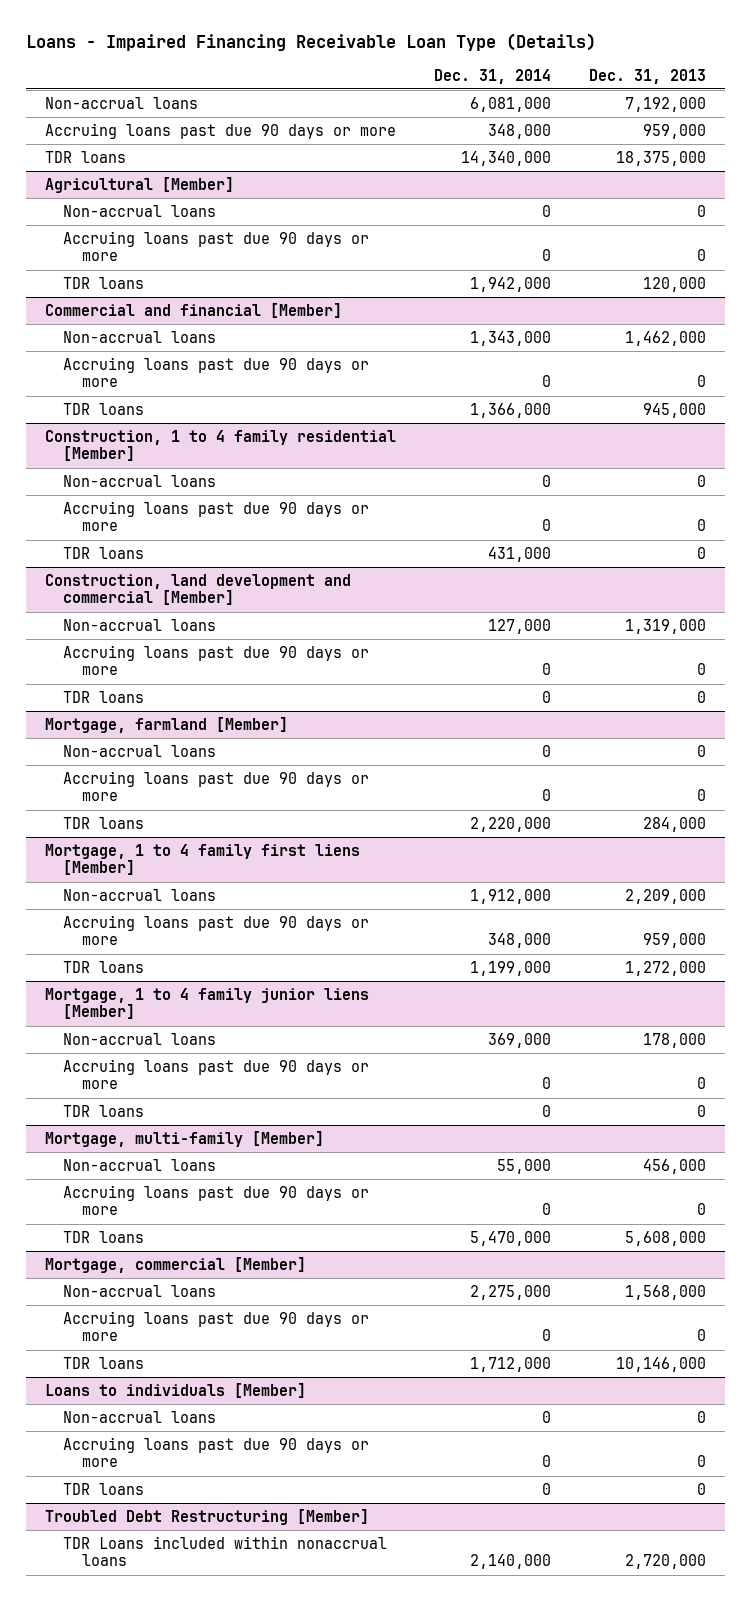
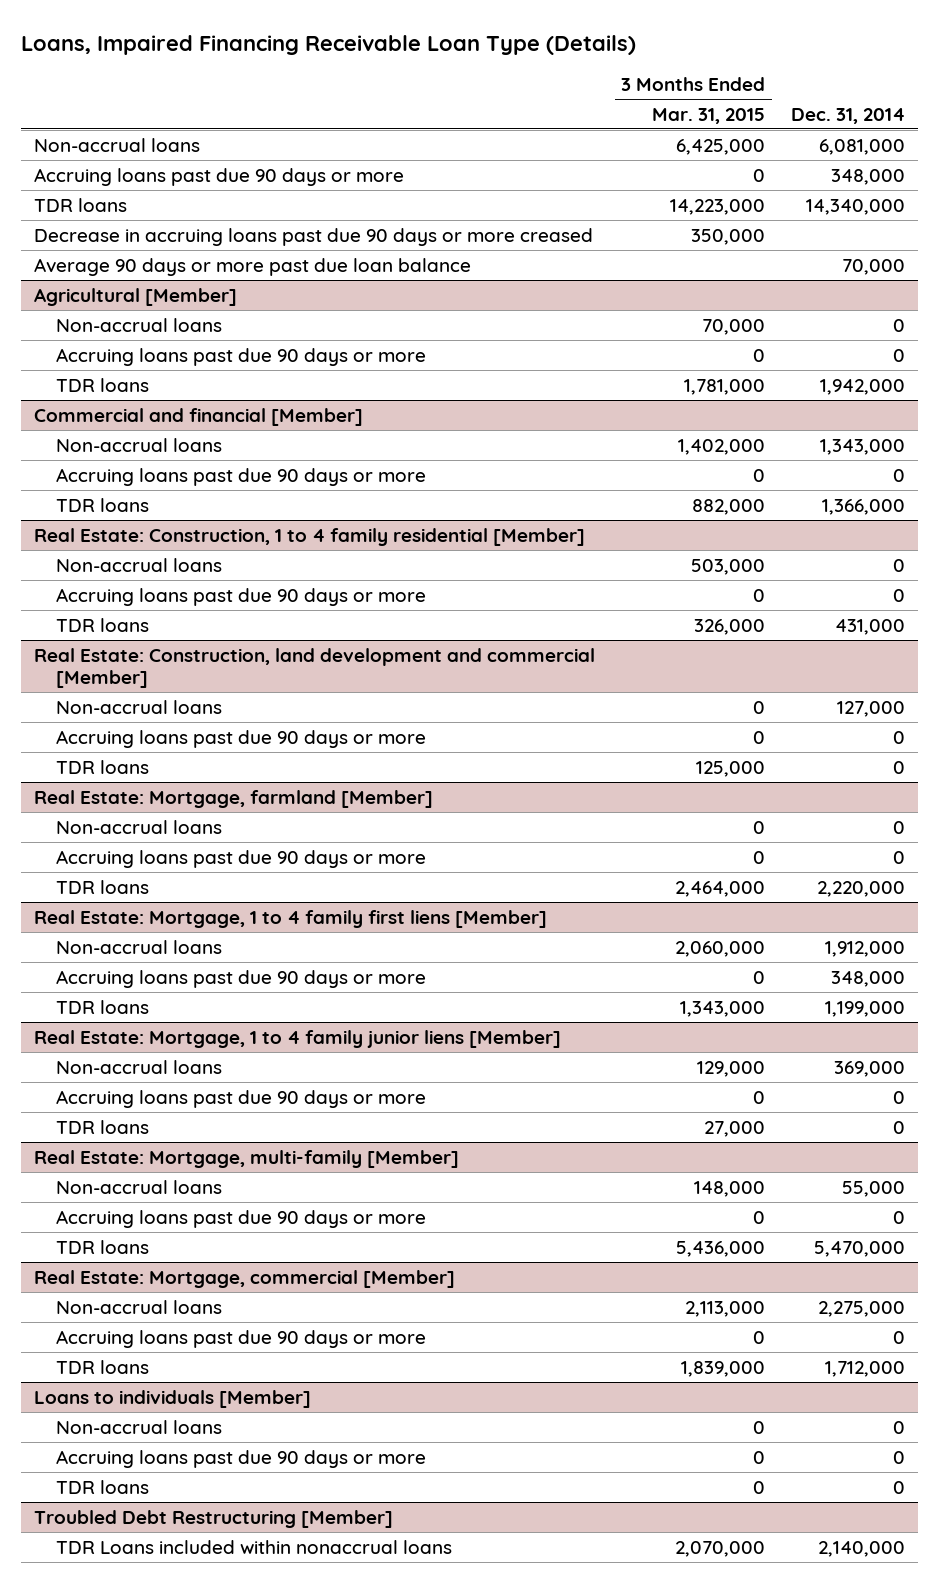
- Loans - Impaired Financing Receivable Loan Type (Details)
+ Loans, Impaired Financing Receivable Loan Type (Details)
- | Dec. 31, 2014 | Dec. 31, 2013
+ | 3 Months Ended Mar. 31, 2015 | Dec. 31, 2014
+ Decrease in accruing loans past due 90 days or more creased | 350,000 |
+ Average 90 days or more past due loan balance | | 70,000
- Construction, 1 to 4 family residential [Member]
+ Real Estate: Construction, 1 to 4 family residential [Member]
- Construction, land development and commercial [Member]
+ Real Estate: Construction, land development and commercial [Member]
- Mortgage, farmland [Member]
+ Real Estate: Mortgage, farmland [Member]
- Mortgage, 1 to 4 family first liens [Member]
+ Real Estate: Mortgage, 1 to 4 family first liens [Member]
- Mortgage, 1 to 4 family junior liens [Member]
+ Real Estate: Mortgage, 1 to 4 family junior liens [Member]
- Mortgage, multi-family [Member]
+ Real Estate: Mortgage, multi-family [Member]
- Mortgage, commercial [Member]
+ Real Estate: Mortgage, commercial [Member]

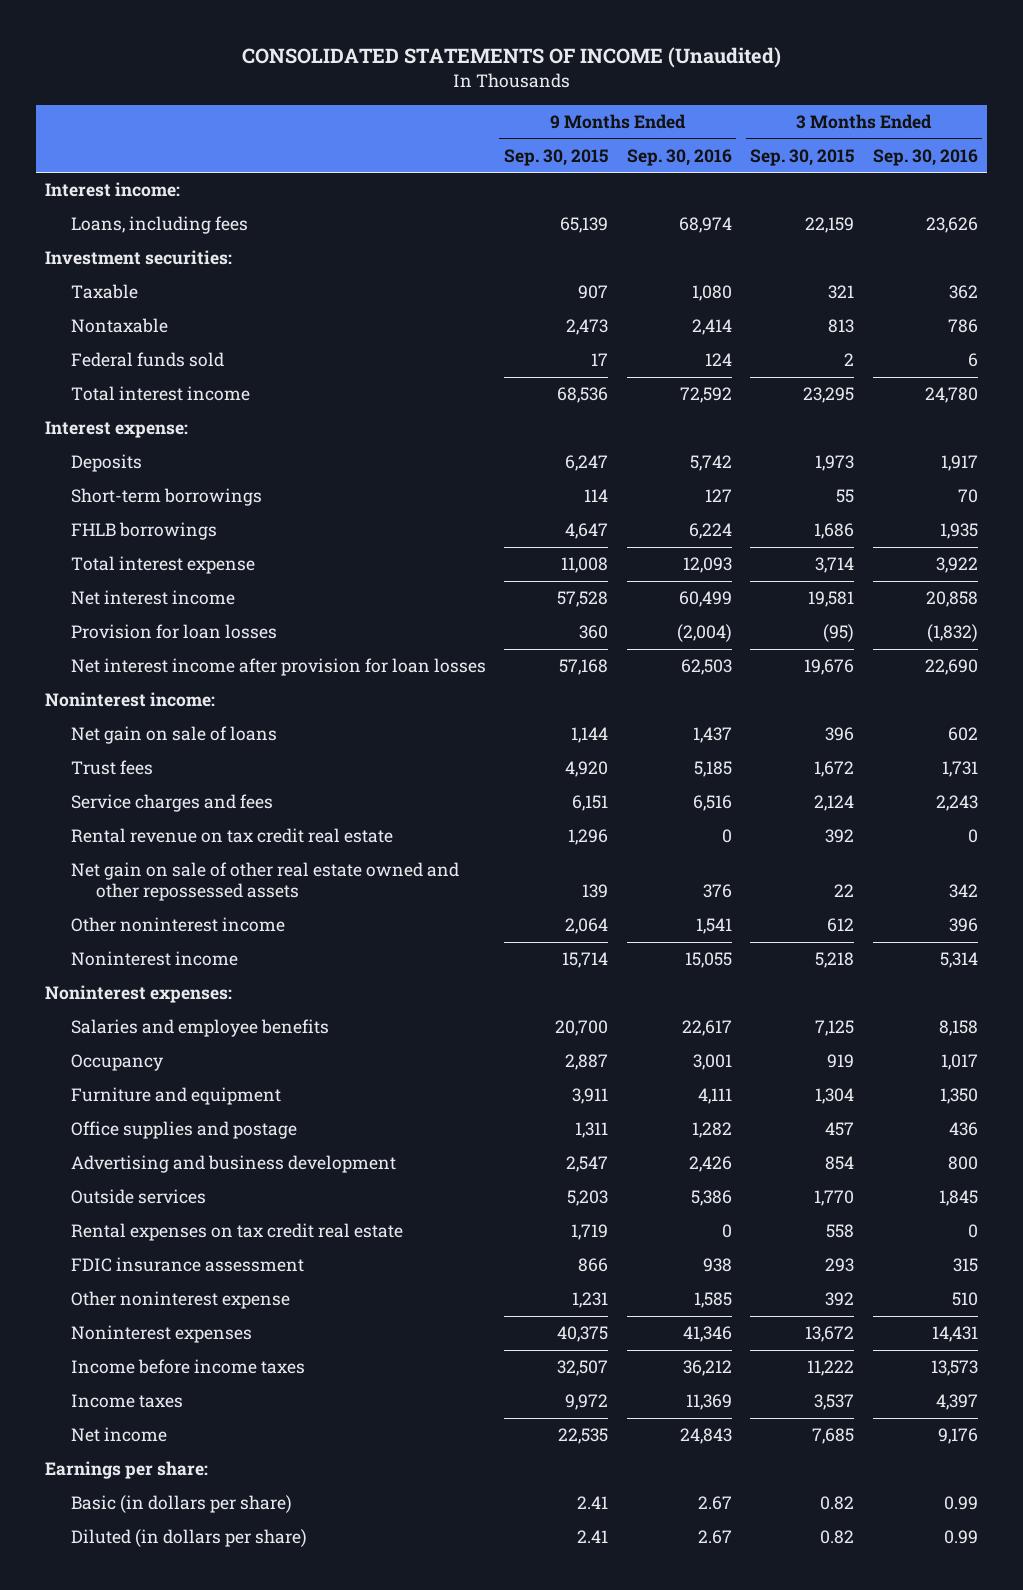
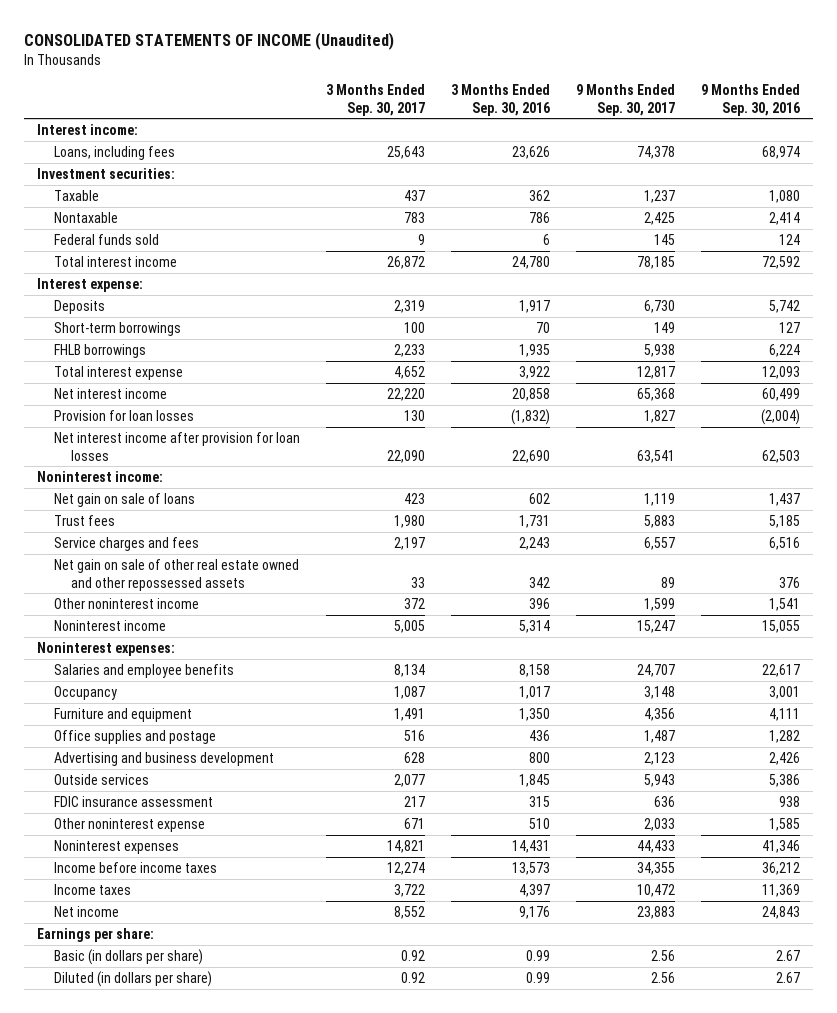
- | 9 Months Ended Sep. 30, 2015 | 9 Months Ended Sep. 30, 2016 | 3 Months Ended Sep. 30, 2015 | 3 Months Ended Sep. 30, 2016
+ | 3 Months Ended Sep. 30, 2017 | 3 Months Ended Sep. 30, 2016 | 9 Months Ended Sep. 30, 2017 | 9 Months Ended Sep. 30, 2016
- Rental revenue on tax credit real estate | 1,296 | 0 | 392 | 0
- Rental expenses on tax credit real estate | 1,719 | 0 | 558 | 0

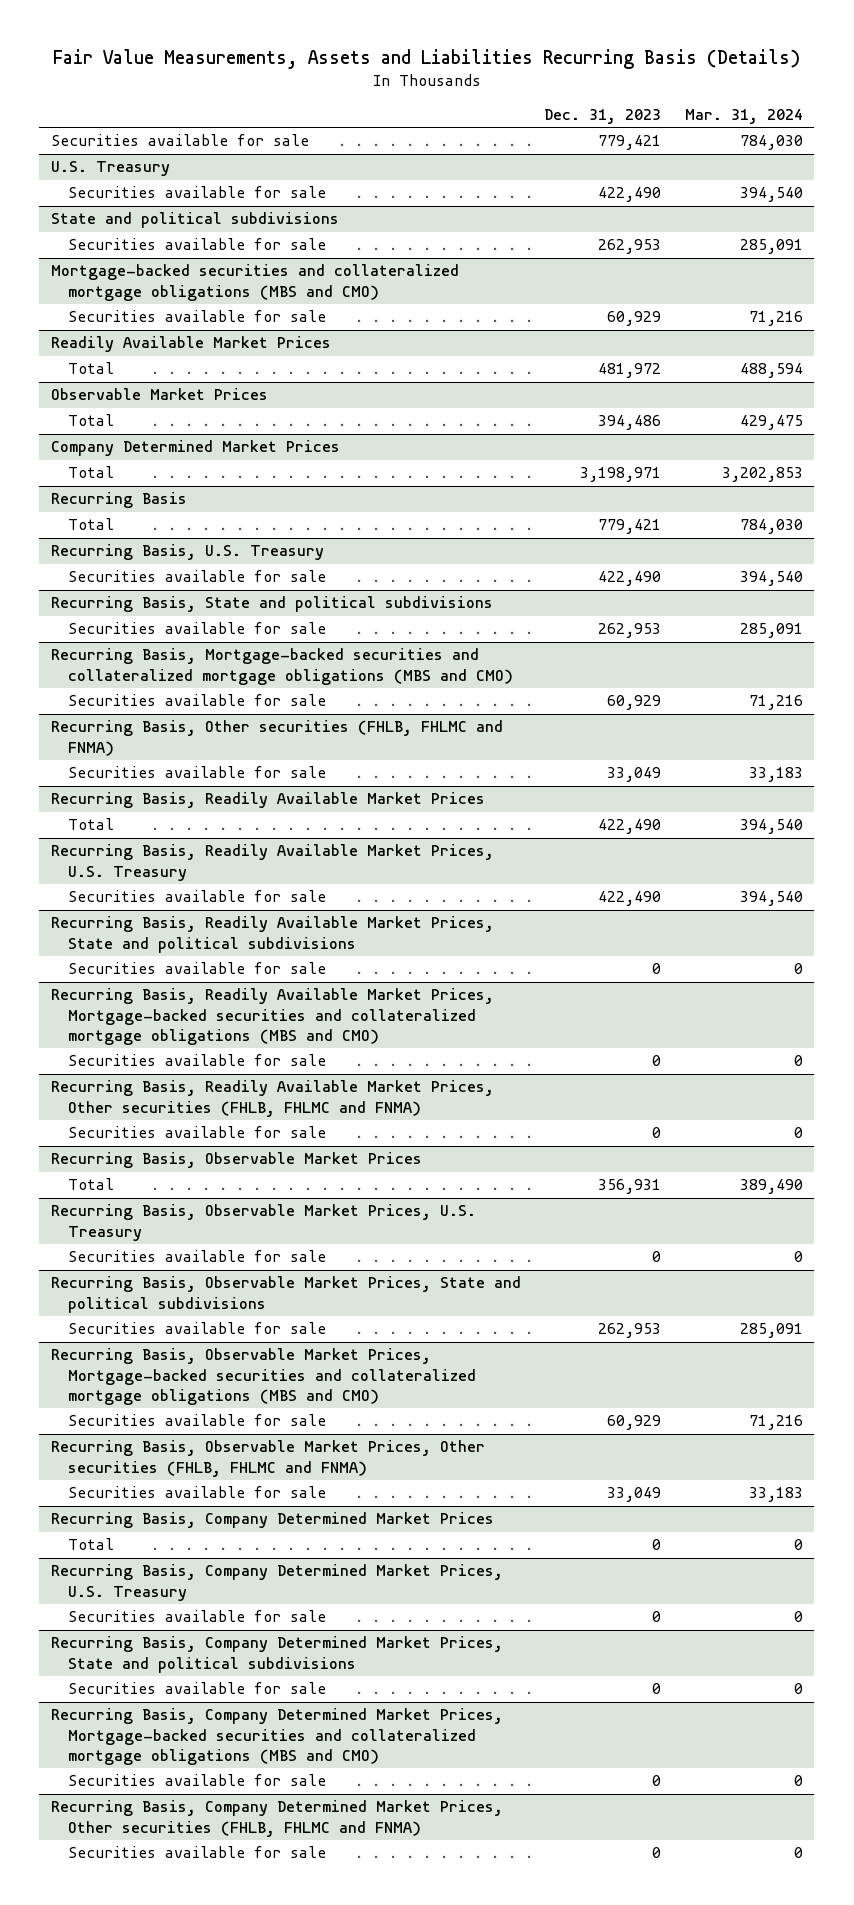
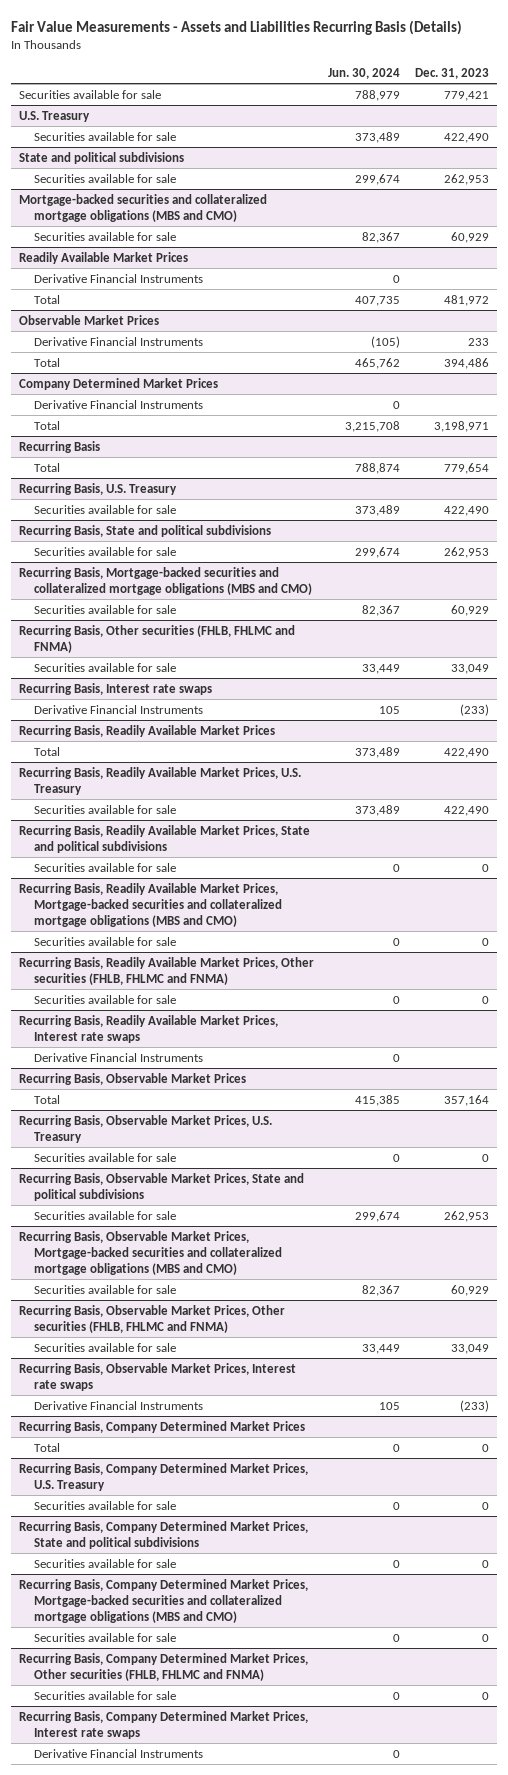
- Fair Value Measurements, Assets and Liabilities Recurring Basis (Details)
+ Fair Value Measurements - Assets and Liabilities Recurring Basis (Details)
- | Dec. 31, 2023 | Mar. 31, 2024
+ | Jun. 30, 2024 | Dec. 31, 2023
@ Readily Available Market Prices
+ Derivative Financial Instruments | 0 |
@ Observable Market Prices
+ Derivative Financial Instruments | (105) | 233
@ Company Determined Market Prices
+ Derivative Financial Instruments | 0 |
@ Recurring Basis
- Total | 779,421 | 784,030
+ Total | 788,874 | 779,654
+ Recurring Basis, Interest rate swaps
+ Derivative Financial Instruments | 105 | (233)
+ Recurring Basis, Readily Available Market Prices, Interest rate swaps
+ Derivative Financial Instruments | 0 |
@ Recurring Basis, Observable Market Prices
- Total | 356,931 | 389,490
+ Total | 415,385 | 357,164
+ Recurring Basis, Observable Market Prices, Interest rate swaps
+ Derivative Financial Instruments | 105 | (233)
+ Recurring Basis, Company Determined Market Prices, Interest rate swaps
+ Derivative Financial Instruments | 0 |

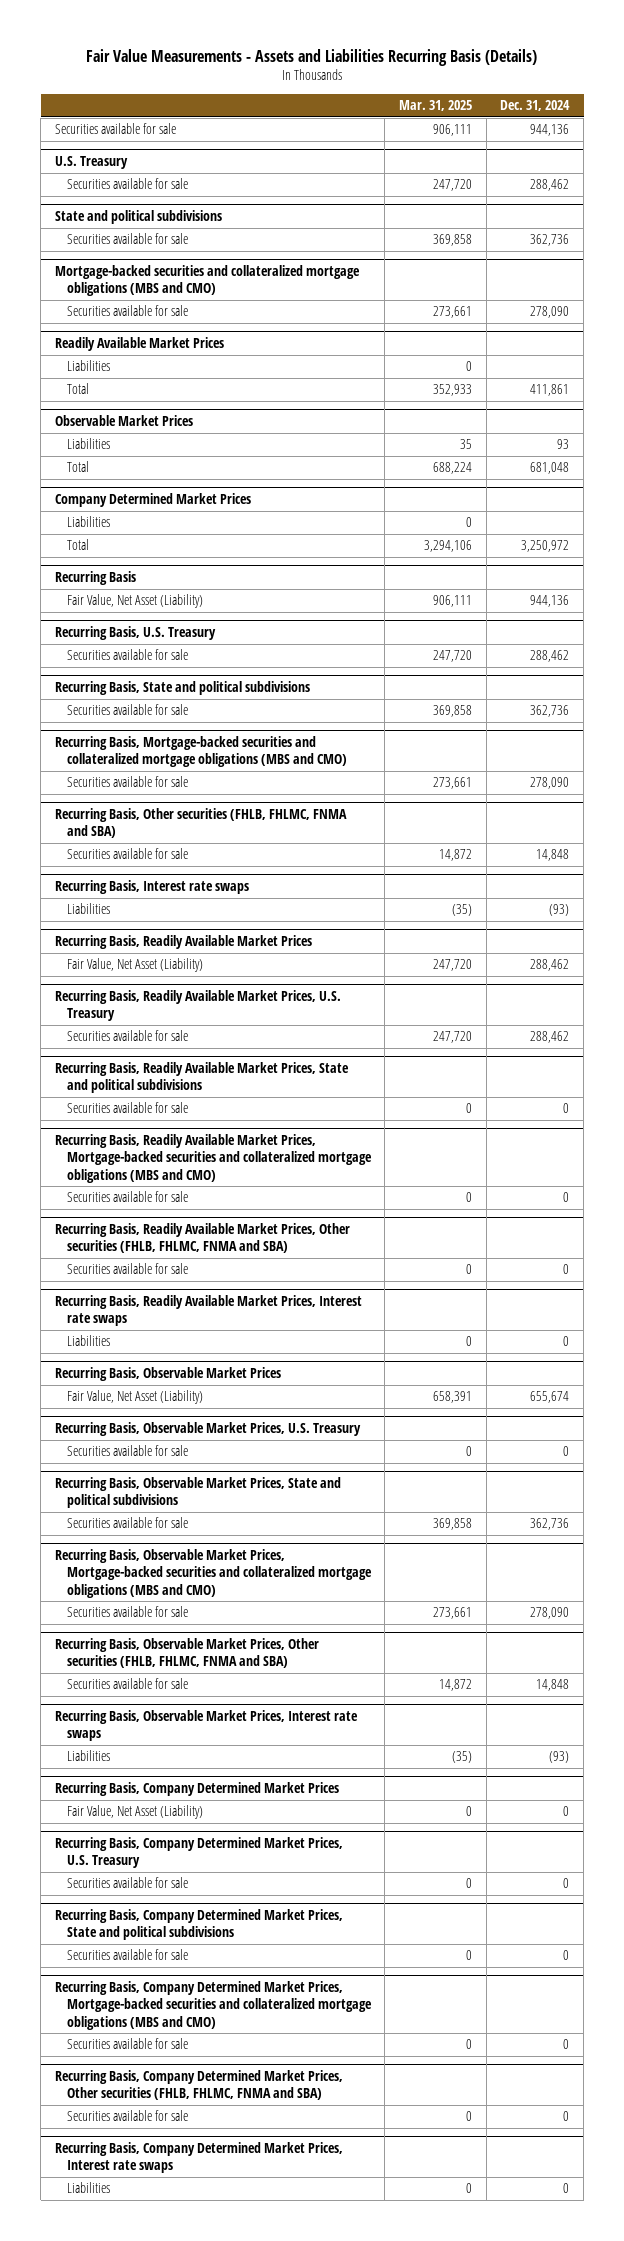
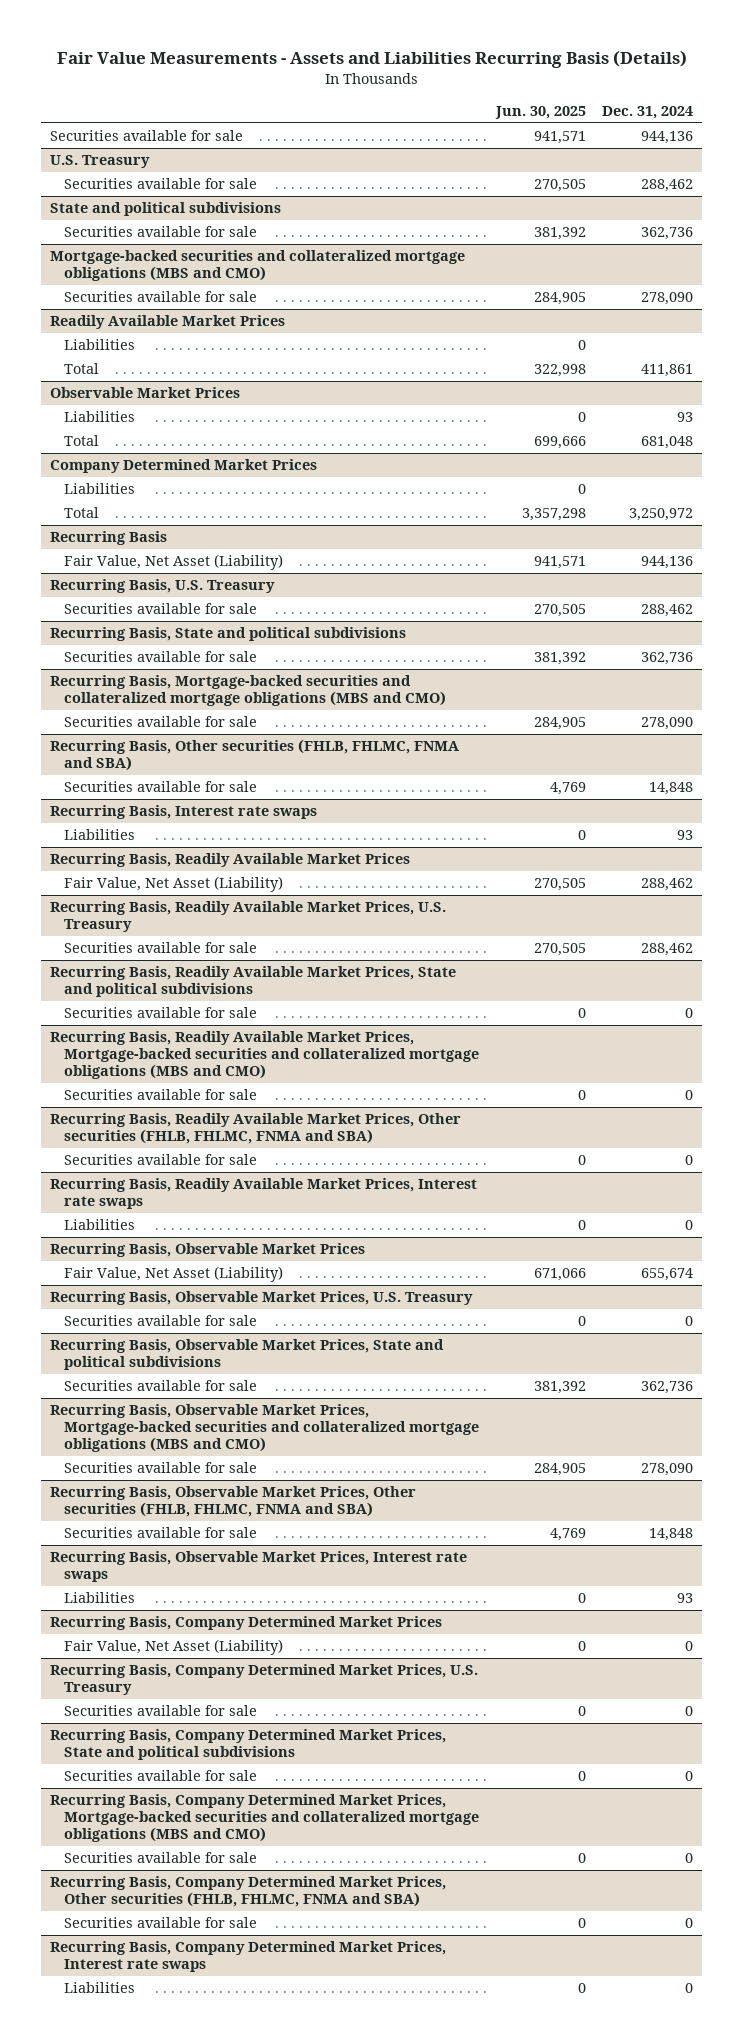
- | Mar. 31, 2025 | Dec. 31, 2024
+ | Jun. 30, 2025 | Dec. 31, 2024
@ Recurring Basis, Interest rate swaps
- Liabilities | (35) | (93)
+ Liabilities | 0 | 93
@ Recurring Basis, Observable Market Prices, Interest rate swaps
- Liabilities | (35) | (93)
+ Liabilities | 0 | 93

